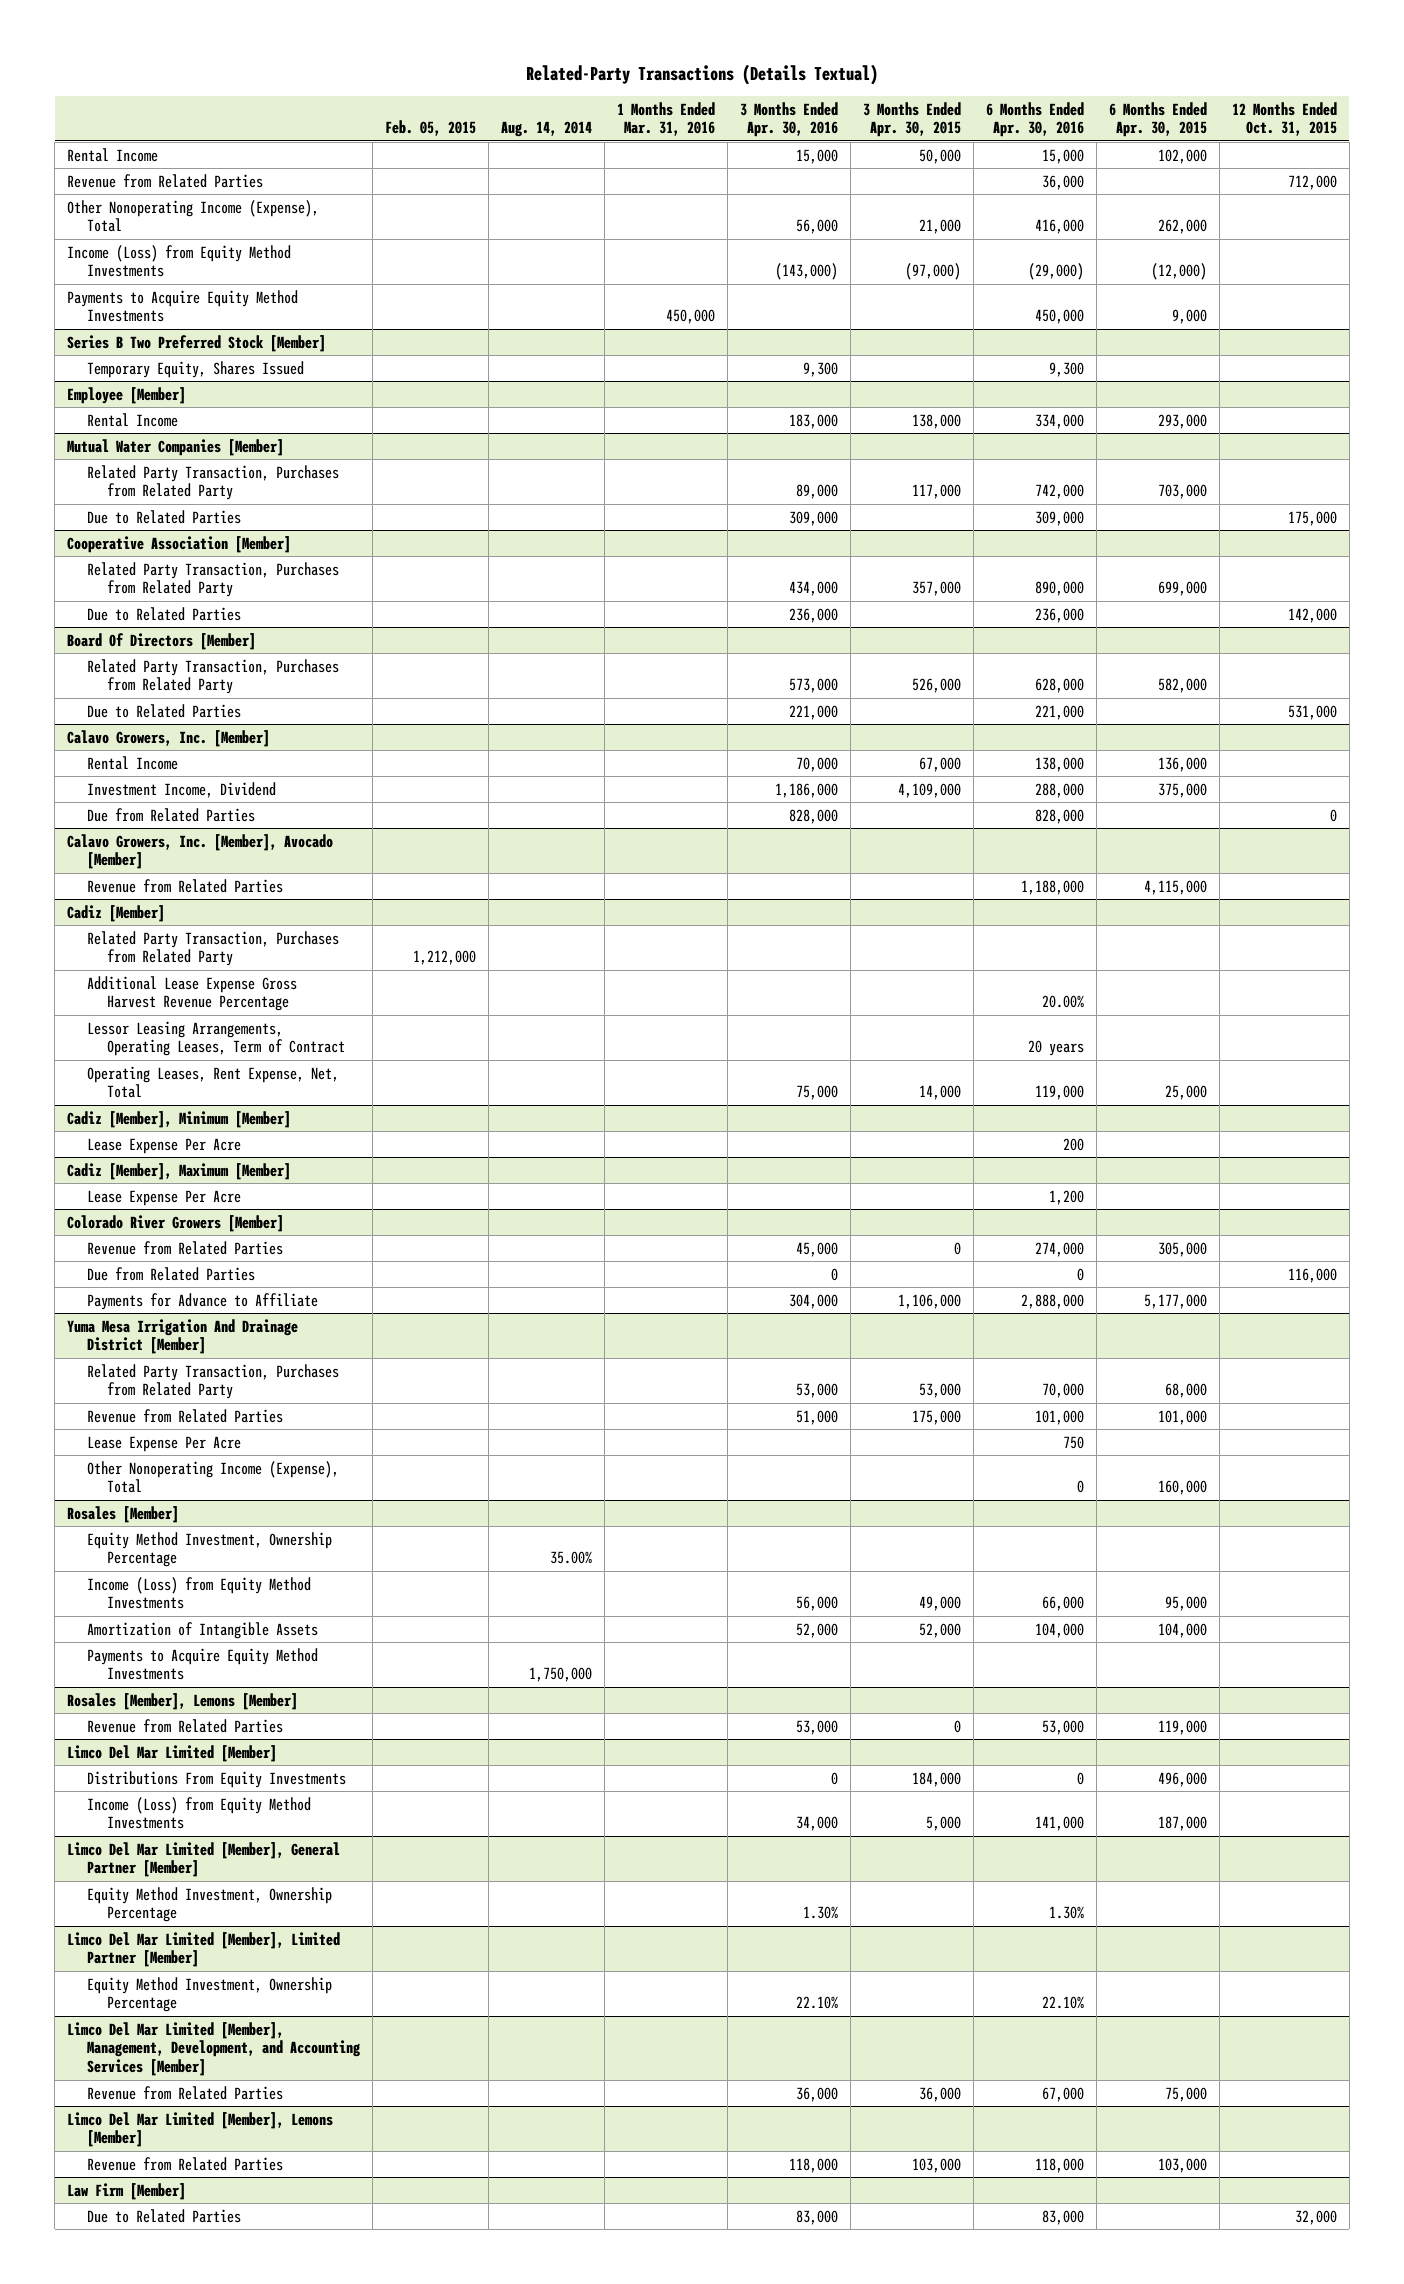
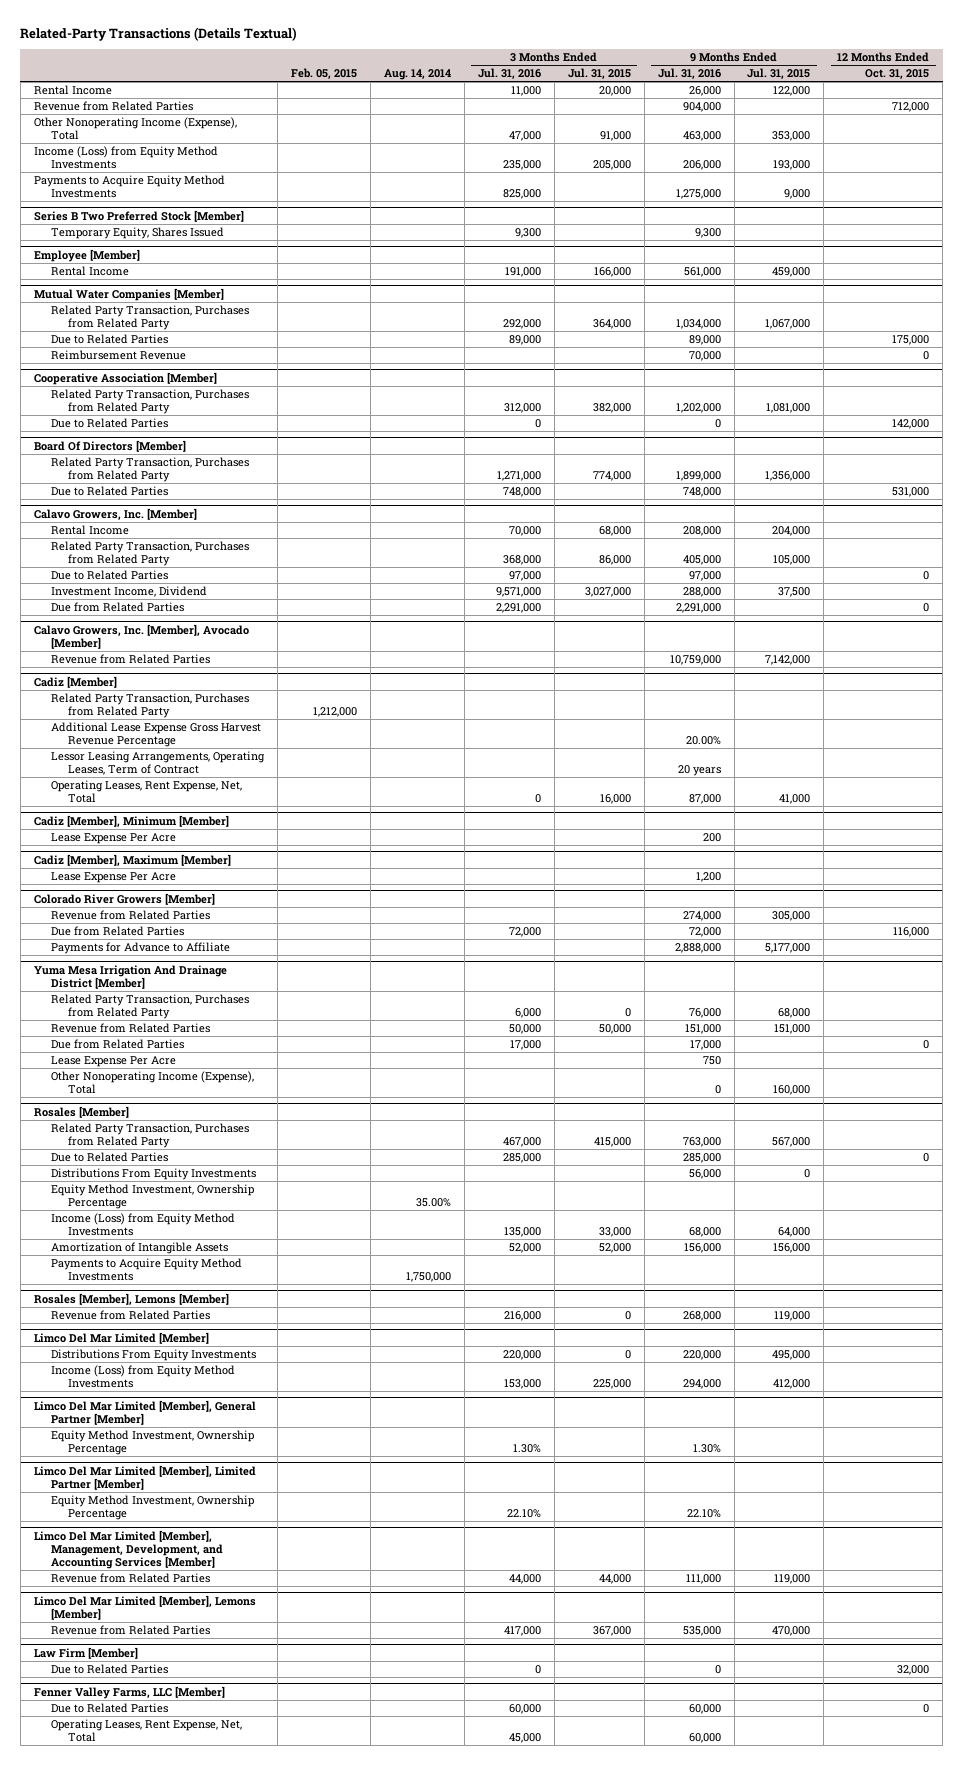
- | Feb. 05, 2015 | Aug. 14, 2014 | 1 Months Ended Mar. 31, 2016 | 3 Months Ended Apr. 30, 2016 | 3 Months Ended Apr. 30, 2015 | 6 Months Ended Apr. 30, 2016 | 6 Months Ended Apr. 30, 2015 | 12 Months Ended Oct. 31, 2015
+ | Feb. 05, 2015 | Aug. 14, 2014 | 3 Months Ended Jul. 31, 2016 | 3 Months Ended Jul. 31, 2015 | 9 Months Ended Jul. 31, 2016 | 9 Months Ended Jul. 31, 2015 | 12 Months Ended Oct. 31, 2015
@ Mutual Water Companies [Member]
+ Reimbursement Revenue | | | | | 70,000 | | 0
@ Calavo Growers, Inc. [Member]
+ Related Party Transaction, Purchases from Related Party | | | 368,000 | 86,000 | 405,000 | 105,000 |
+ Due to Related Parties | | | 97,000 | | 97,000 | | 0
@ Yuma Mesa Irrigation And Drainage District [Member]
+ Due from Related Parties | | | 17,000 | | 17,000 | | 0
@ Rosales [Member]
+ Related Party Transaction, Purchases from Related Party | | | 467,000 | 415,000 | 763,000 | 567,000 |
+ Due to Related Parties | | | 285,000 | | 285,000 | | 0
+ Distributions From Equity Investments | | | | | 56,000 | 0 |
+ Fenner Valley Farms, LLC [Member]
+ Due to Related Parties | | | 60,000 | | 60,000 | | 0
+ Operating Leases, Rent Expense, Net, Total | | | 45,000 | | 60,000 | |

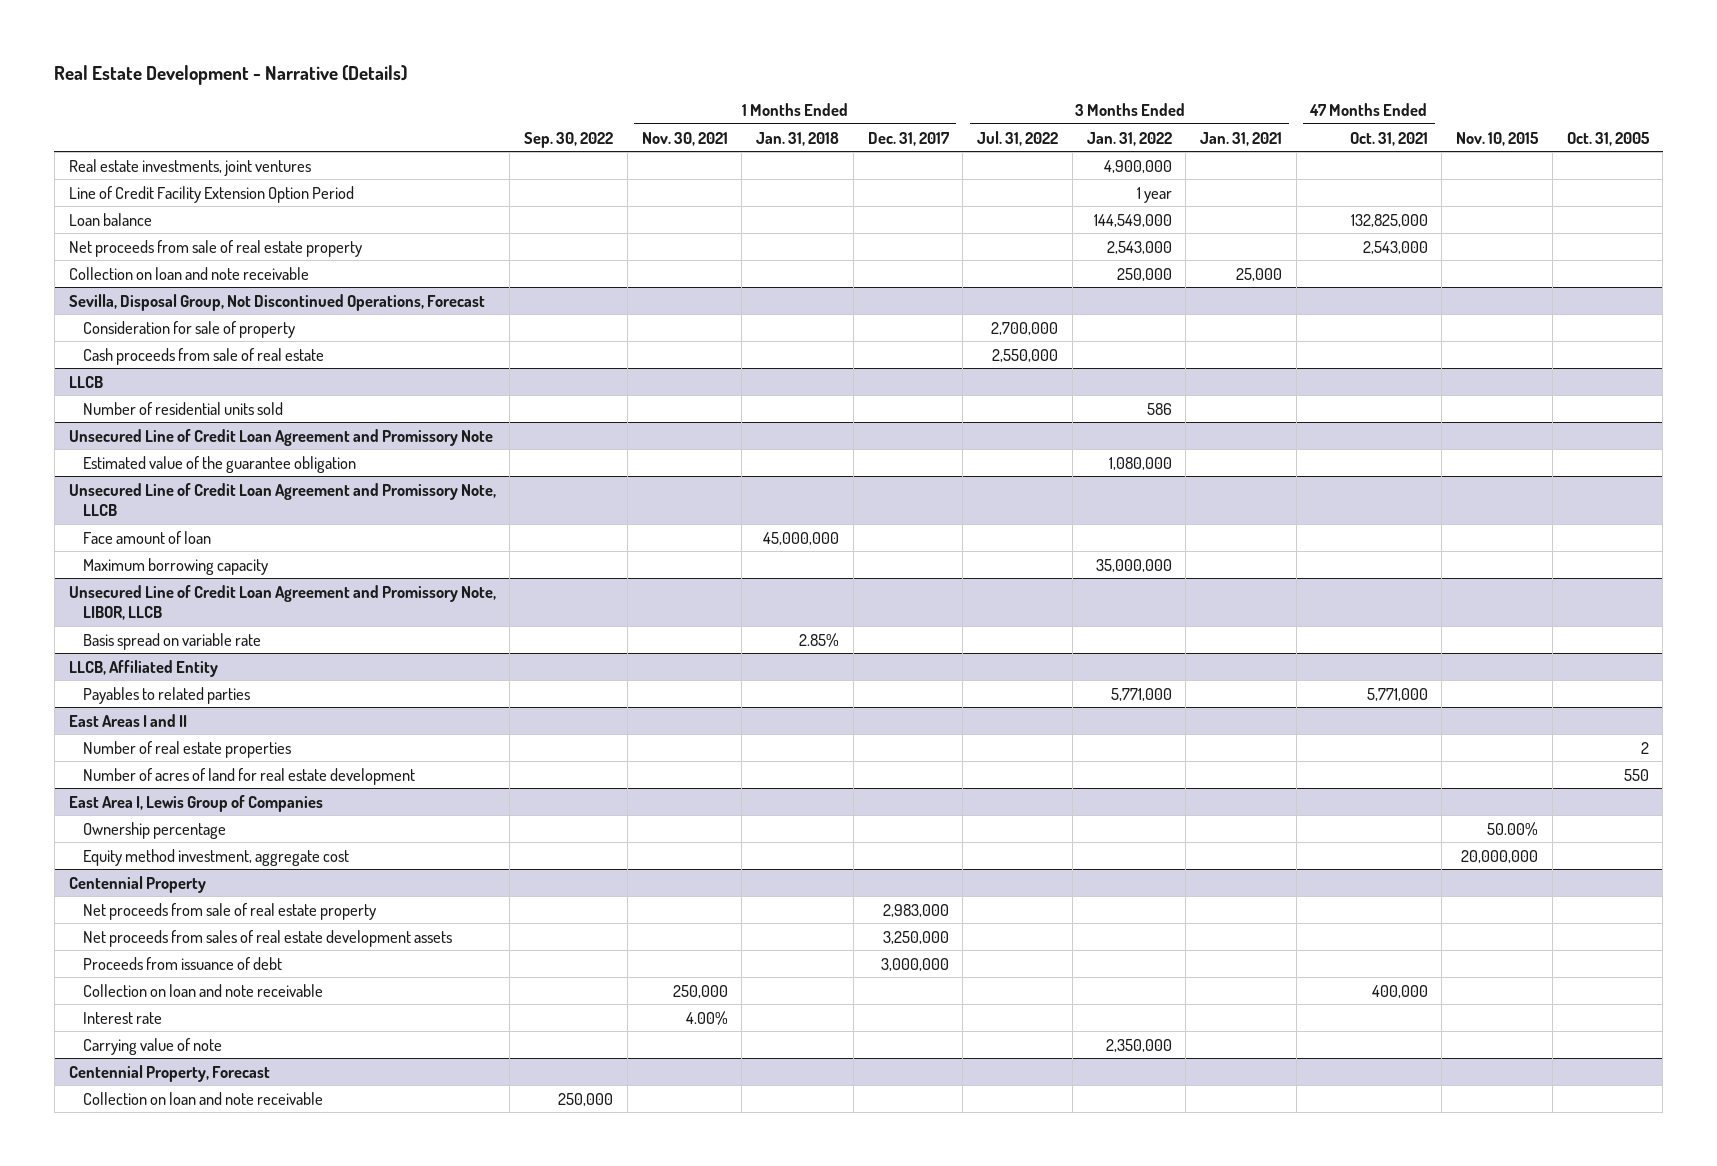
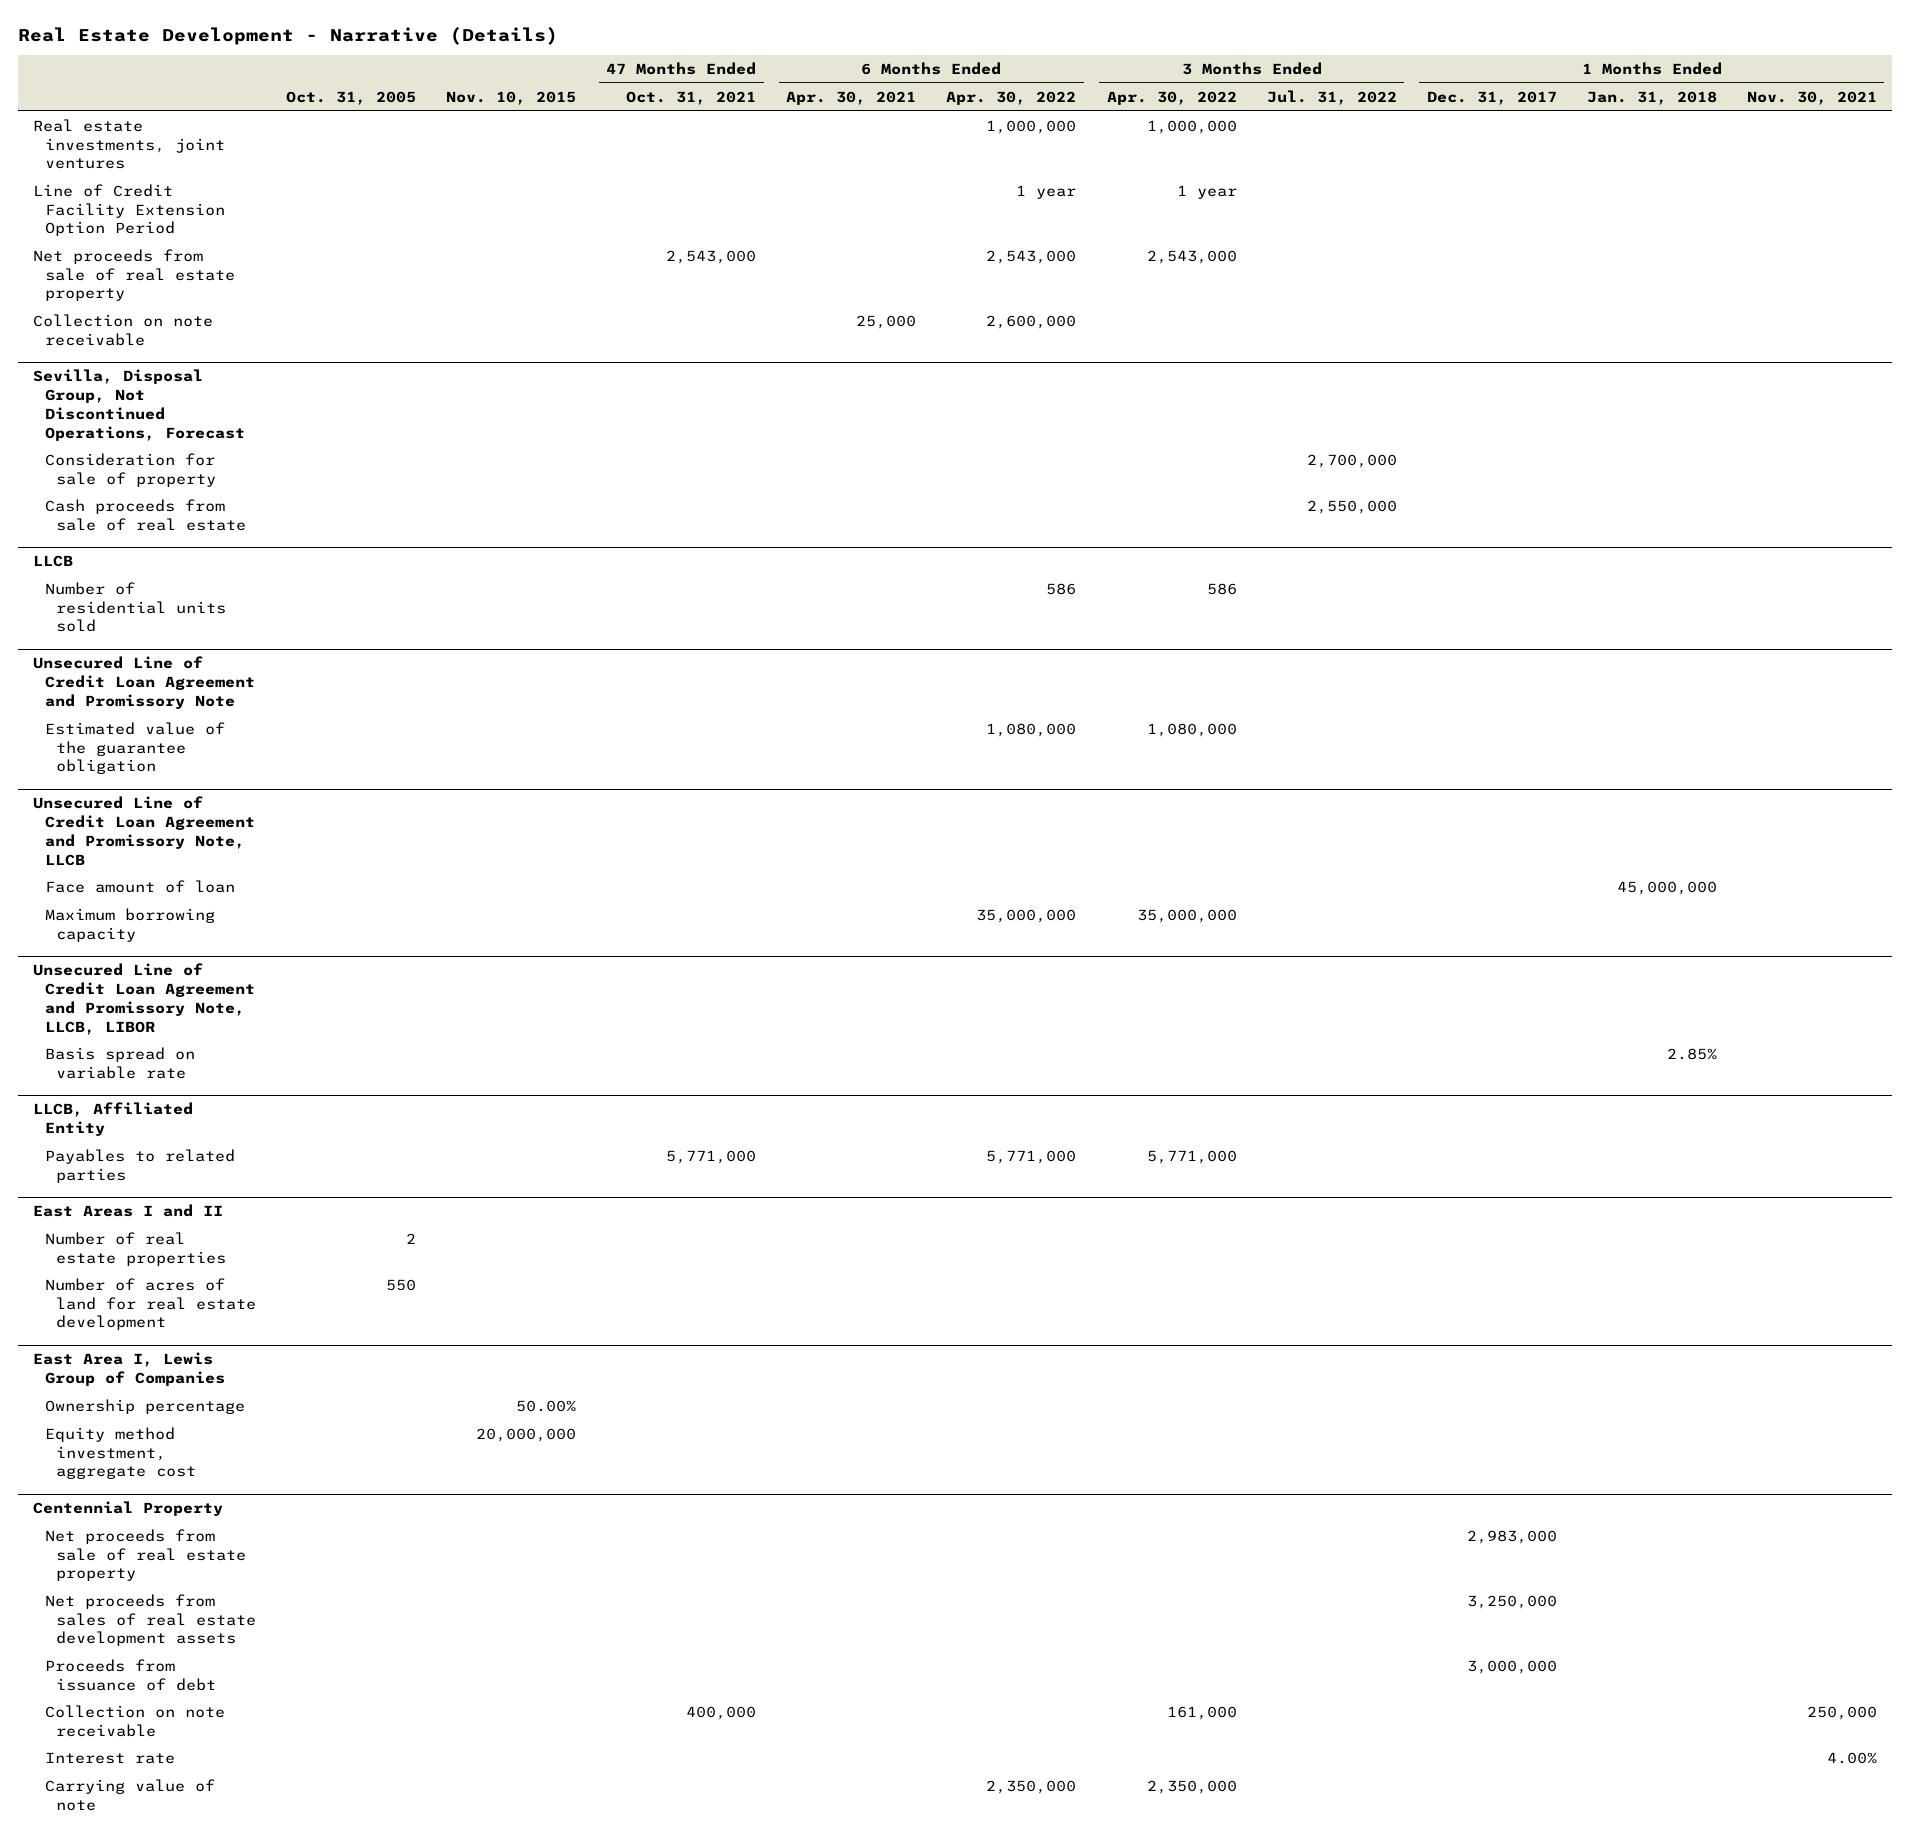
- | Sep. 30, 2022 | 1 Months Ended Nov. 30, 2021 | 1 Months Ended Jan. 31, 2018 | 1 Months Ended Dec. 31, 2017 | 3 Months Ended Jul. 31, 2022 | 3 Months Ended Jan. 31, 2022 | 3 Months Ended Jan. 31, 2021 | 47 Months Ended Oct. 31, 2021 | Nov. 10, 2015 | Oct. 31, 2005
+ | Oct. 31, 2005 | Nov. 10, 2015 | 47 Months Ended Oct. 31, 2021 | 6 Months Ended Apr. 30, 2021 | 6 Months Ended Apr. 30, 2022 | 3 Months Ended Apr. 30, 2022 | 3 Months Ended Jul. 31, 2022 | 1 Months Ended Dec. 31, 2017 | 1 Months Ended Jan. 31, 2018 | 1 Months Ended Nov. 30, 2021
- Loan balance | | | | | | 144,549,000 | | 132,825,000 | |
- Collection on loan and note receivable | | | | | | 250,000 | 25,000 | | |
+ Collection on note receivable | | | | 25,000 | 2,600,000 | | | | |
- Unsecured Line of Credit Loan Agreement and Promissory Note, LIBOR, LLCB
+ Unsecured Line of Credit Loan Agreement and Promissory Note, LLCB, LIBOR
@ Centennial Property
- Collection on loan and note receivable | | 250,000 | | | | | | 400,000 | |
+ Collection on note receivable | | | 400,000 | | | 161,000 | | | | 250,000
- Centennial Property, Forecast
- Collection on loan and note receivable | 250,000 | | | | | | | | |

